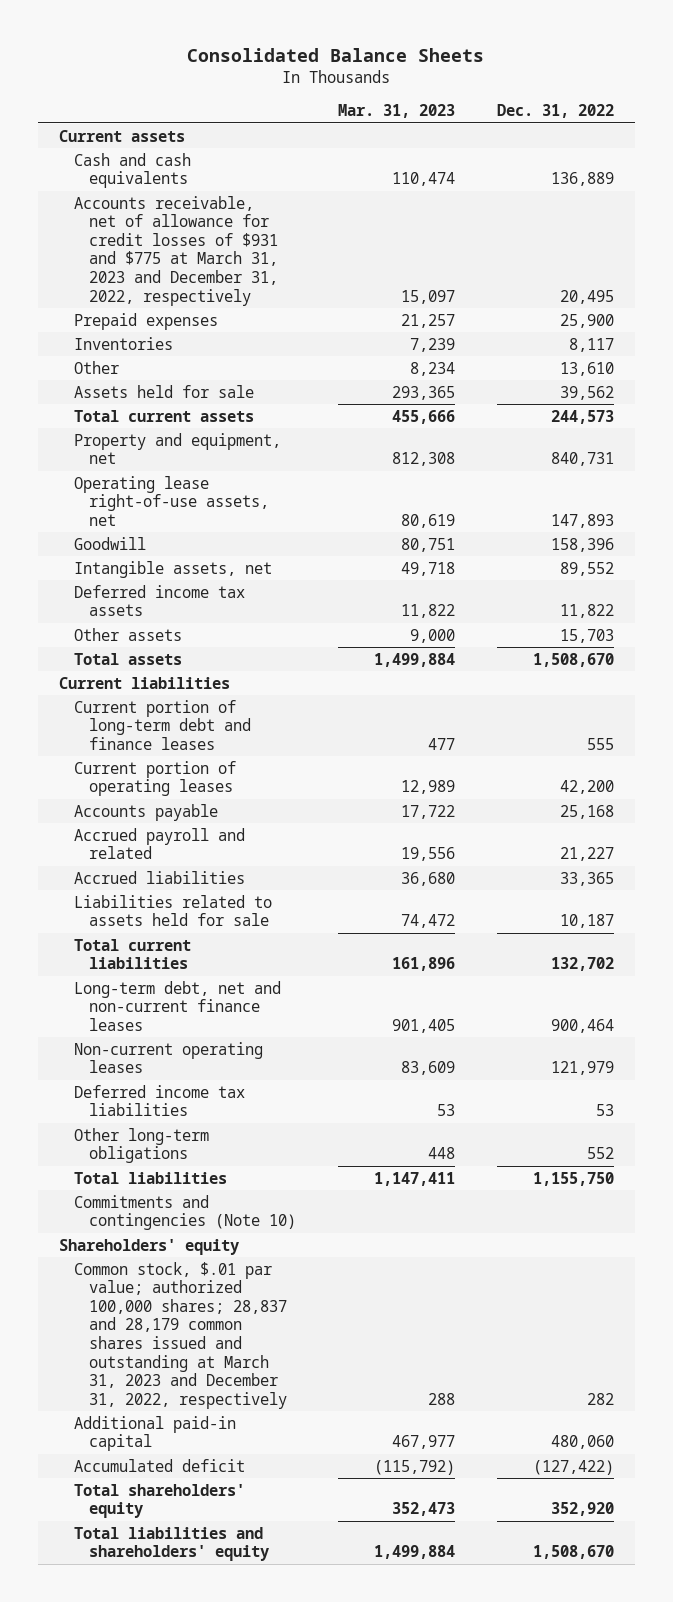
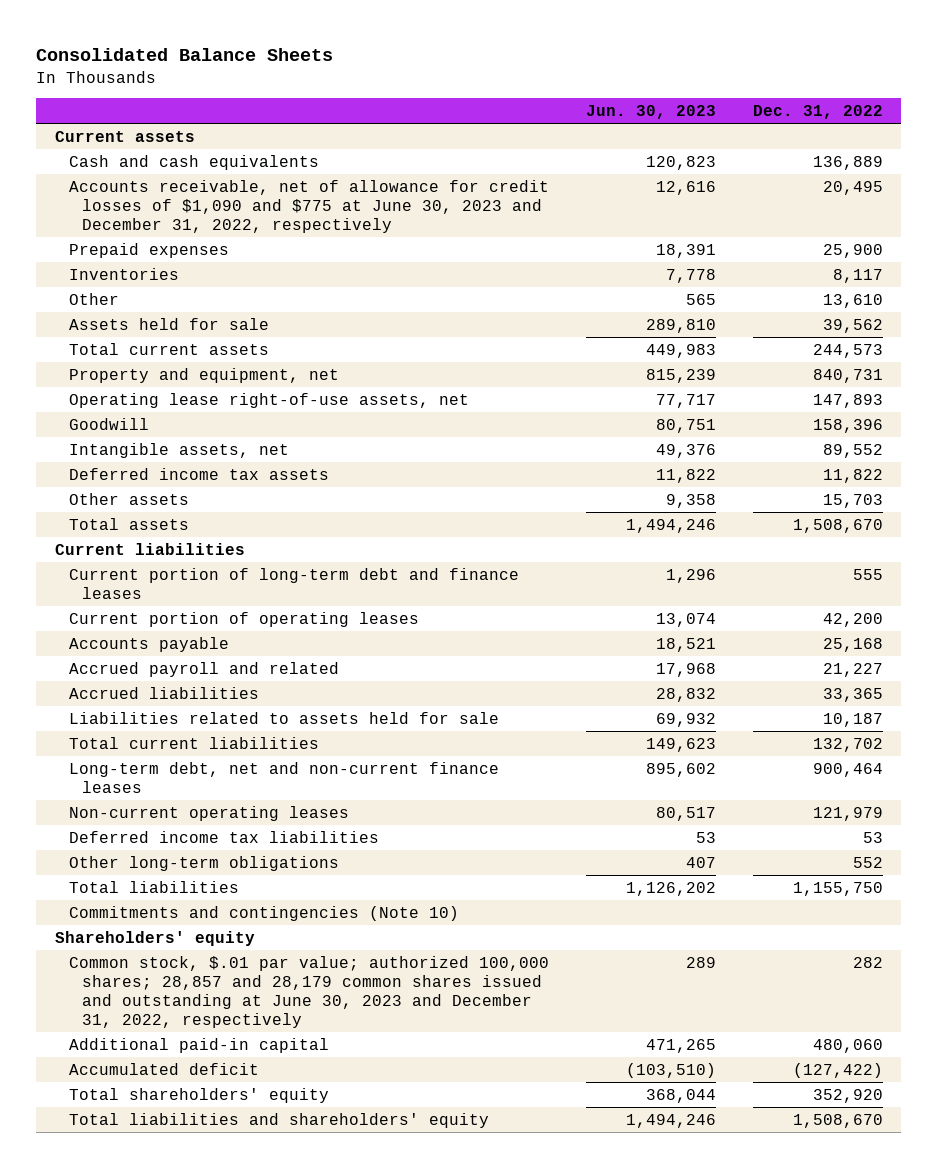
- | Mar. 31, 2023 | Dec. 31, 2022
+ | Jun. 30, 2023 | Dec. 31, 2022
- Accounts receivable, net of allowance for credit losses of $931 and $775 at March 31, 2023 and December 31, 2022, respectively | 15,097 | 20,495
+ Accounts receivable, net of allowance for credit losses of $1,090 and $775 at June 30, 2023 and December 31, 2022, respectively | 12,616 | 20,495
- Common stock, $.01 par value; authorized 100,000 shares; 28,837 and 28,179 common shares issued and outstanding at March 31, 2023 and December 31, 2022, respectively | 288 | 282
+ Common stock, $.01 par value; authorized 100,000 shares; 28,857 and 28,179 common shares issued and outstanding at June 30, 2023 and December 31, 2022, respectively | 289 | 282

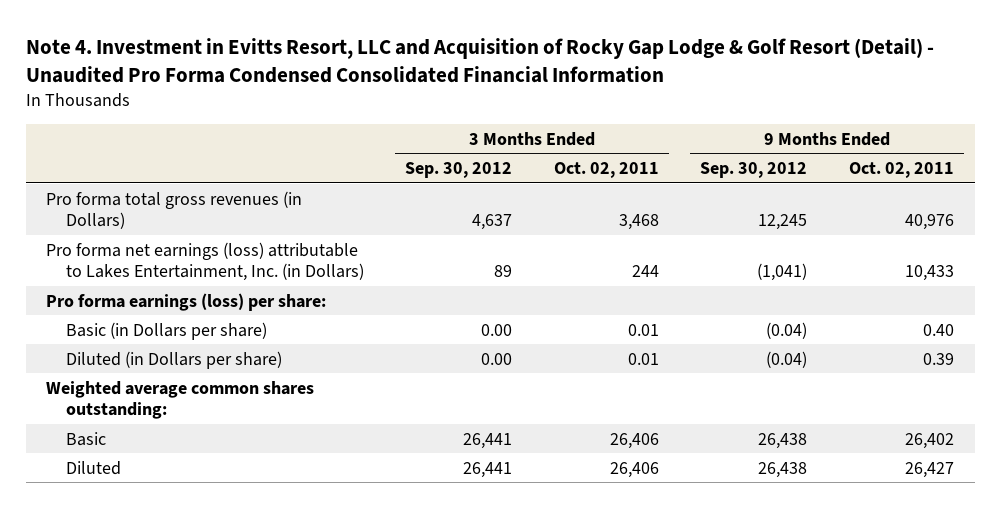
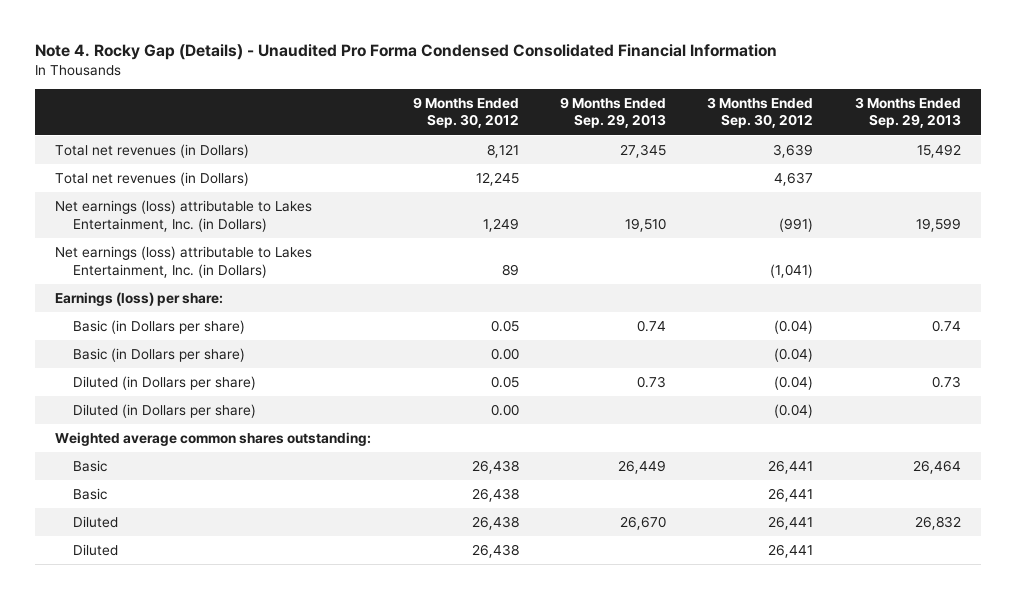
- Note 4. Investment in Evitts Resort, LLC and Acquisition of Rocky Gap Lodge & Golf Resort (Detail) - Unaudited Pro Forma Condensed Consolidated Financial Information
+ Note 4. Rocky Gap (Details) - Unaudited Pro Forma Condensed Consolidated Financial Information
- | 3 Months Ended Sep. 30, 2012 | 3 Months Ended Oct. 02, 2011 | 9 Months Ended Sep. 30, 2012 | 9 Months Ended Oct. 02, 2011
+ | 9 Months Ended Sep. 30, 2012 | 9 Months Ended Sep. 29, 2013 | 3 Months Ended Sep. 30, 2012 | 3 Months Ended Sep. 29, 2013
- Pro forma total gross revenues (in Dollars) | 4,637 | 3,468 | 12,245 | 40,976
- Pro forma net earnings (loss) attributable to Lakes Entertainment, Inc. (in Dollars) | 89 | 244 | (1,041) | 10,433
- Pro forma earnings (loss) per share:
- Basic (in Dollars per share) | 0.00 | 0.01 | (0.04) | 0.40
- Diluted (in Dollars per share) | 0.00 | 0.01 | (0.04) | 0.39
+ Total net revenues (in Dollars) | 8,121 | 27,345 | 3,639 | 15,492
+ Total net revenues (in Dollars) | 12,245 | | 4,637 |
+ Net earnings (loss) attributable to Lakes Entertainment, Inc. (in Dollars) | 1,249 | 19,510 | (991) | 19,599
+ Net earnings (loss) attributable to Lakes Entertainment, Inc. (in Dollars) | 89 | | (1,041) |
+ Earnings (loss) per share:
+ Basic (in Dollars per share) | 0.05 | 0.74 | (0.04) | 0.74
+ Basic (in Dollars per share) | 0.00 | | (0.04) |
+ Diluted (in Dollars per share) | 0.05 | 0.73 | (0.04) | 0.73
+ Diluted (in Dollars per share) | 0.00 | | (0.04) |
+ Basic | 26,438 | | 26,441 |
+ Diluted | 26,438 | | 26,441 |

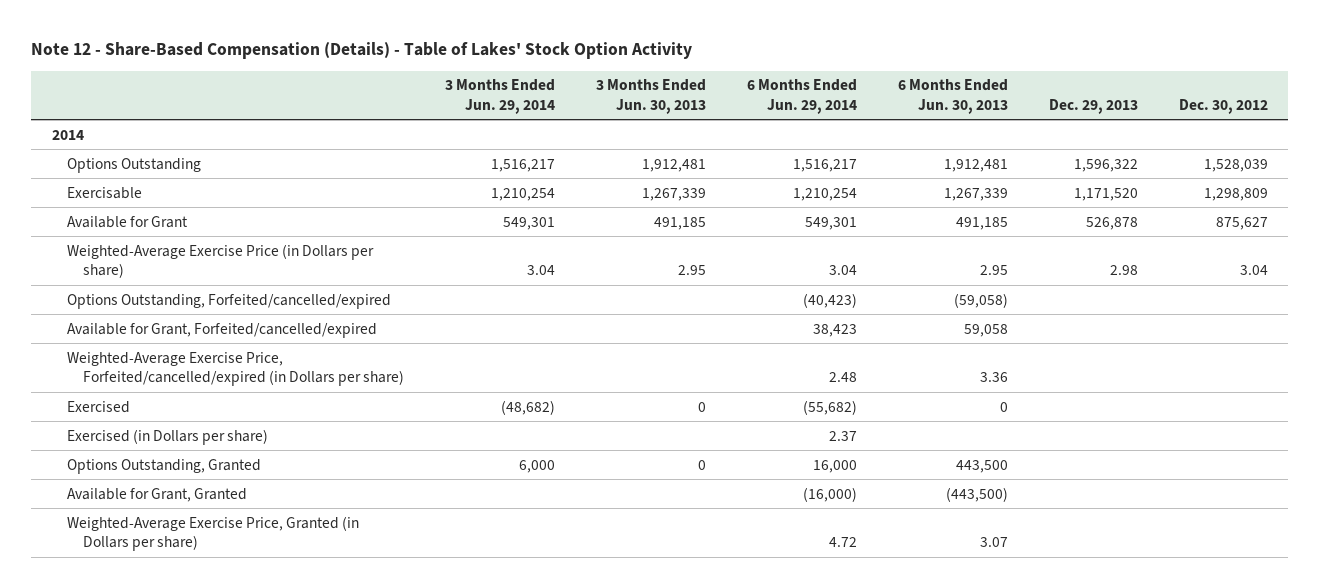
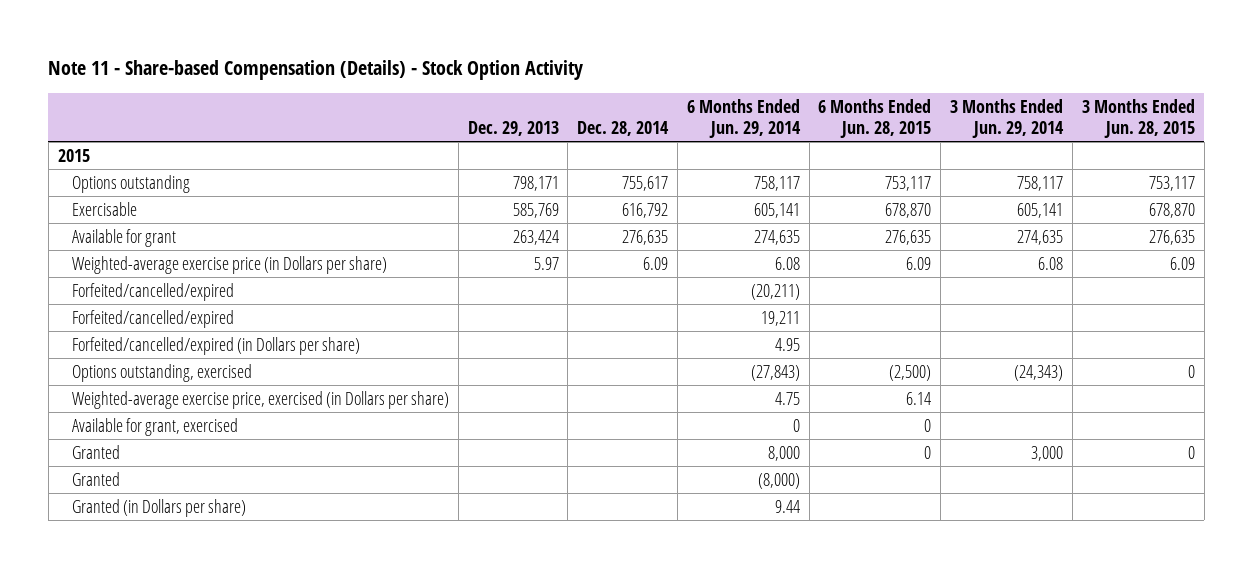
- Note 12 - Share-Based Compensation (Details) - Table of Lakes' Stock Option Activity
+ Note 11 - Share-based Compensation (Details) - Stock Option Activity
- | 3 Months Ended Jun. 29, 2014 | 3 Months Ended Jun. 30, 2013 | 6 Months Ended Jun. 29, 2014 | 6 Months Ended Jun. 30, 2013 | Dec. 29, 2013 | Dec. 30, 2012
+ | Dec. 29, 2013 | Dec. 28, 2014 | 6 Months Ended Jun. 29, 2014 | 6 Months Ended Jun. 28, 2015 | 3 Months Ended Jun. 29, 2014 | 3 Months Ended Jun. 28, 2015
- 2014
- Options Outstanding | 1,516,217 | 1,912,481 | 1,516,217 | 1,912,481 | 1,596,322 | 1,528,039
- Exercisable | 1,210,254 | 1,267,339 | 1,210,254 | 1,267,339 | 1,171,520 | 1,298,809
- Available for Grant | 549,301 | 491,185 | 549,301 | 491,185 | 526,878 | 875,627
- Weighted-Average Exercise Price (in Dollars per share) | 3.04 | 2.95 | 3.04 | 2.95 | 2.98 | 3.04
- Options Outstanding, Forfeited/cancelled/expired | | | (40,423) | (59,058) | |
- Available for Grant, Forfeited/cancelled/expired | | | 38,423 | 59,058 | |
- Weighted-Average Exercise Price, Forfeited/cancelled/expired (in Dollars per share) | | | 2.48 | 3.36 | |
- Exercised | (48,682) | 0 | (55,682) | 0 | |
- Exercised (in Dollars per share) | | | 2.37 | | |
- Options Outstanding, Granted | 6,000 | 0 | 16,000 | 443,500 | |
- Available for Grant, Granted | | | (16,000) | (443,500) | |
- Weighted-Average Exercise Price, Granted (in Dollars per share) | | | 4.72 | 3.07 | |
+ 2015
+ Options outstanding | 798,171 | 755,617 | 758,117 | 753,117 | 758,117 | 753,117
+ Exercisable | 585,769 | 616,792 | 605,141 | 678,870 | 605,141 | 678,870
+ Available for grant | 263,424 | 276,635 | 274,635 | 276,635 | 274,635 | 276,635
+ Weighted-average exercise price (in Dollars per share) | 5.97 | 6.09 | 6.08 | 6.09 | 6.08 | 6.09
+ Forfeited/cancelled/expired | | | (20,211) | | |
+ Forfeited/cancelled/expired | | | 19,211 | | |
+ Forfeited/cancelled/expired (in Dollars per share) | | | 4.95 | | |
+ Options outstanding, exercised | | | (27,843) | (2,500) | (24,343) | 0
+ Weighted-average exercise price, exercised (in Dollars per share) | | | 4.75 | 6.14 | |
+ Available for grant, exercised | | | 0 | 0 | |
+ Granted | | | 8,000 | 0 | 3,000 | 0
+ Granted | | | (8,000) | | |
+ Granted (in Dollars per share) | | | 9.44 | | |

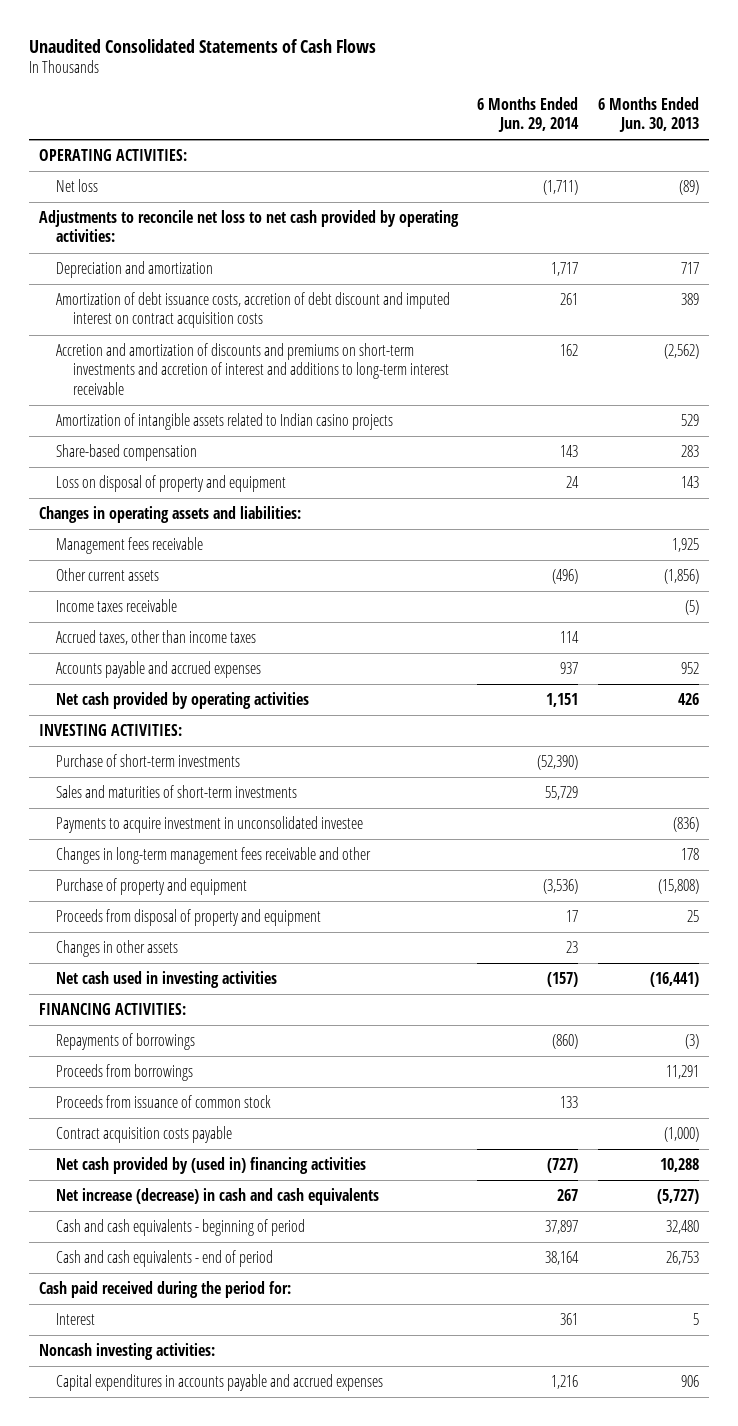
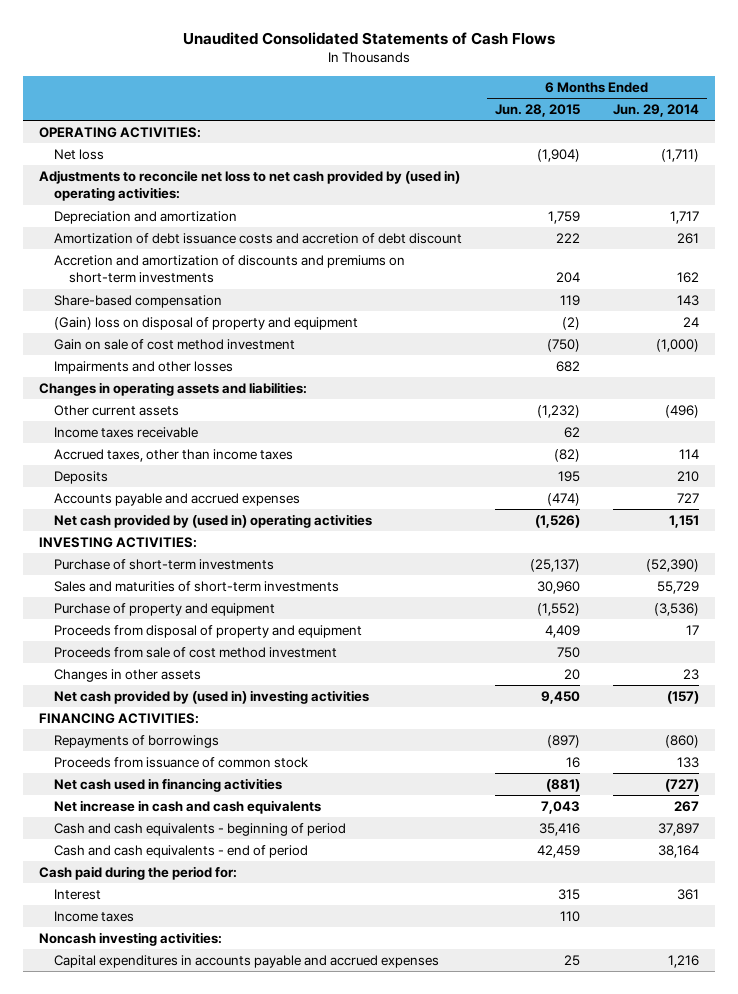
- | 6 Months Ended Jun. 29, 2014 | 6 Months Ended Jun. 30, 2013
+ | 6 Months Ended Jun. 28, 2015 | 6 Months Ended Jun. 29, 2014
- Adjustments to reconcile net loss to net cash provided by operating activities:
+ Adjustments to reconcile net loss to net cash provided by (used in) operating activities:
- Amortization of debt issuance costs, accretion of debt discount and imputed interest on contract acquisition costs | 261 | 389
- Accretion and amortization of discounts and premiums on short-term investments and accretion of interest and additions to long-term interest receivable | 162 | (2,562)
- Amortization of intangible assets related to Indian casino projects | | 529
+ Amortization of debt issuance costs and accretion of debt discount | 222 | 261
+ Accretion and amortization of discounts and premiums on short-term investments | 204 | 162
- Loss on disposal of property and equipment | 24 | 143
+ (Gain) loss on disposal of property and equipment | (2) | 24
+ Gain on sale of cost method investment | (750) | (1,000)
+ Impairments and other losses | 682 |
- Management fees receivable | | 1,925
- Accounts payable and accrued expenses | 937 | 952
- Net cash provided by operating activities | 1,151 | 426
+ Deposits | 195 | 210
+ Accounts payable and accrued expenses | (474) | 727
+ Net cash provided by (used in) operating activities | (1,526) | 1,151
- Payments to acquire investment in unconsolidated investee | | (836)
- Changes in long-term management fees receivable and other | | 178
+ Proceeds from sale of cost method investment | 750 |
- Net cash used in investing activities | (157) | (16,441)
+ Net cash provided by (used in) investing activities | 9,450 | (157)
- Proceeds from borrowings | | 11,291
- Contract acquisition costs payable | | (1,000)
- Net cash provided by (used in) financing activities | (727) | 10,288
- Net increase (decrease) in cash and cash equivalents | 267 | (5,727)
+ Net cash used in financing activities | (881) | (727)
+ Net increase in cash and cash equivalents | 7,043 | 267
- Cash paid received during the period for:
+ Cash paid during the period for:
+ Income taxes | 110 |

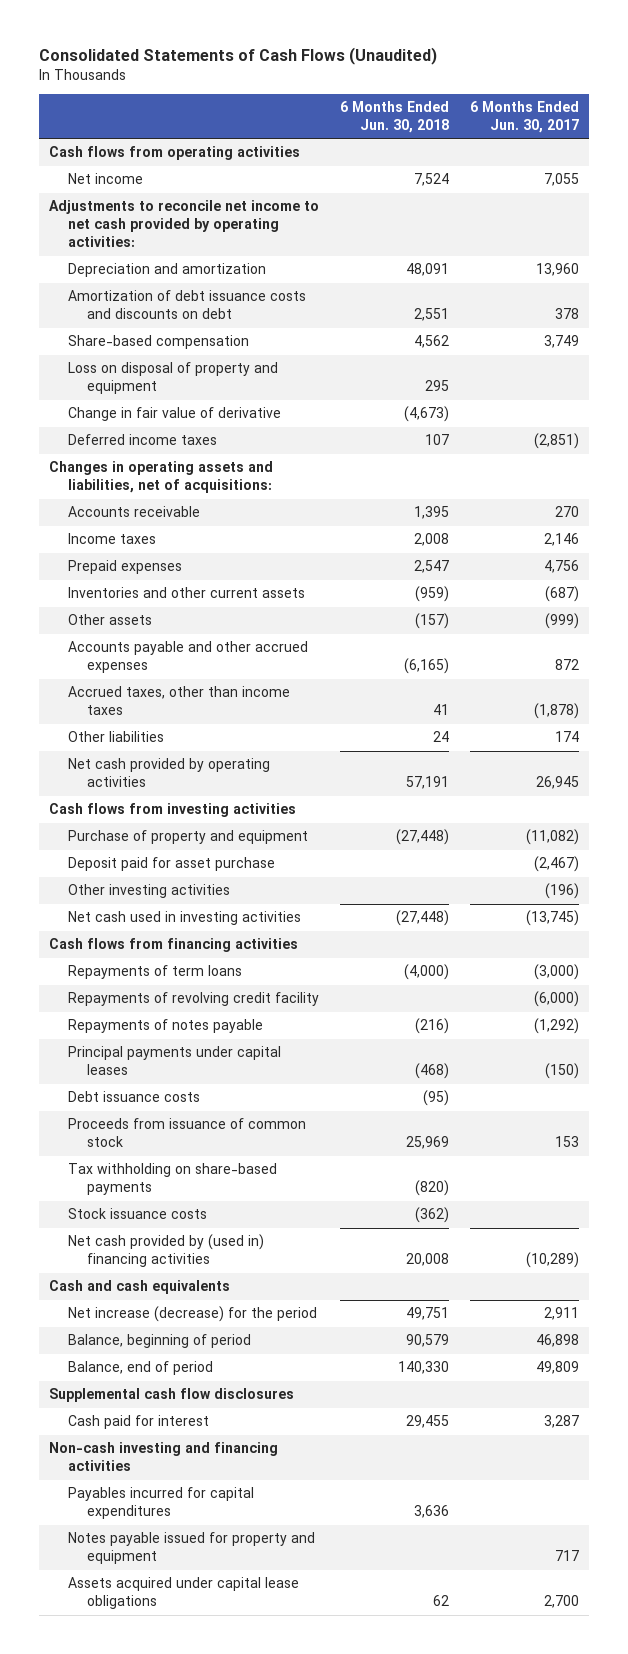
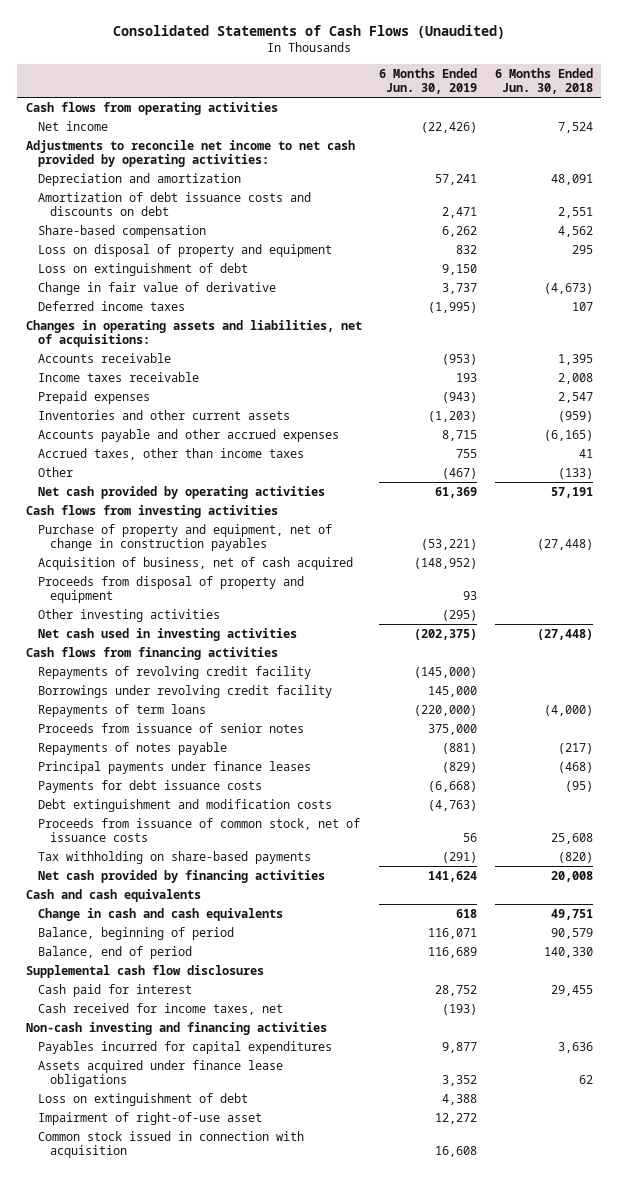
- | 6 Months Ended Jun. 30, 2018 | 6 Months Ended Jun. 30, 2017
+ | 6 Months Ended Jun. 30, 2019 | 6 Months Ended Jun. 30, 2018
+ Loss on extinguishment of debt | 9,150 |
- Income taxes | 2,008 | 2,146
+ Income taxes receivable | 193 | 2,008
- Other assets | (157) | (999)
- Other liabilities | 24 | 174
+ Other | (467) | (133)
- Purchase of property and equipment | (27,448) | (11,082)
- Deposit paid for asset purchase | | (2,467)
+ Purchase of property and equipment, net of change in construction payables | (53,221) | (27,448)
+ Acquisition of business, net of cash acquired | (148,952) |
+ Proceeds from disposal of property and equipment | 93 |
- Repayments of notes payable | (216) | (1,292)
- Principal payments under capital leases | (468) | (150)
- Debt issuance costs | (95) |
- Proceeds from issuance of common stock | 25,969 | 153
+ Borrowings under revolving credit facility | 145,000 |
moved down: Repayments of term loans | (220,000) | (4,000)
+ Proceeds from issuance of senior notes | 375,000 |
+ Repayments of notes payable | (881) | (217)
+ Principal payments under finance leases | (829) | (468)
+ Payments for debt issuance costs | (6,668) | (95)
+ Debt extinguishment and modification costs | (4,763) |
+ Proceeds from issuance of common stock, net of issuance costs | 56 | 25,608
- Stock issuance costs | (362) |
- Net cash provided by (used in) financing activities | 20,008 | (10,289)
+ Net cash provided by financing activities | 141,624 | 20,008
- Net increase (decrease) for the period | 49,751 | 2,911
+ Change in cash and cash equivalents | 618 | 49,751
+ Cash received for income taxes, net | (193) |
- Notes payable issued for property and equipment | | 717
- Assets acquired under capital lease obligations | 62 | 2,700
+ Assets acquired under finance lease obligations | 3,352 | 62
+ Loss on extinguishment of debt | 4,388 |
+ Impairment of right-of-use asset | 12,272 |
+ Common stock issued in connection with acquisition | 16,608 |

